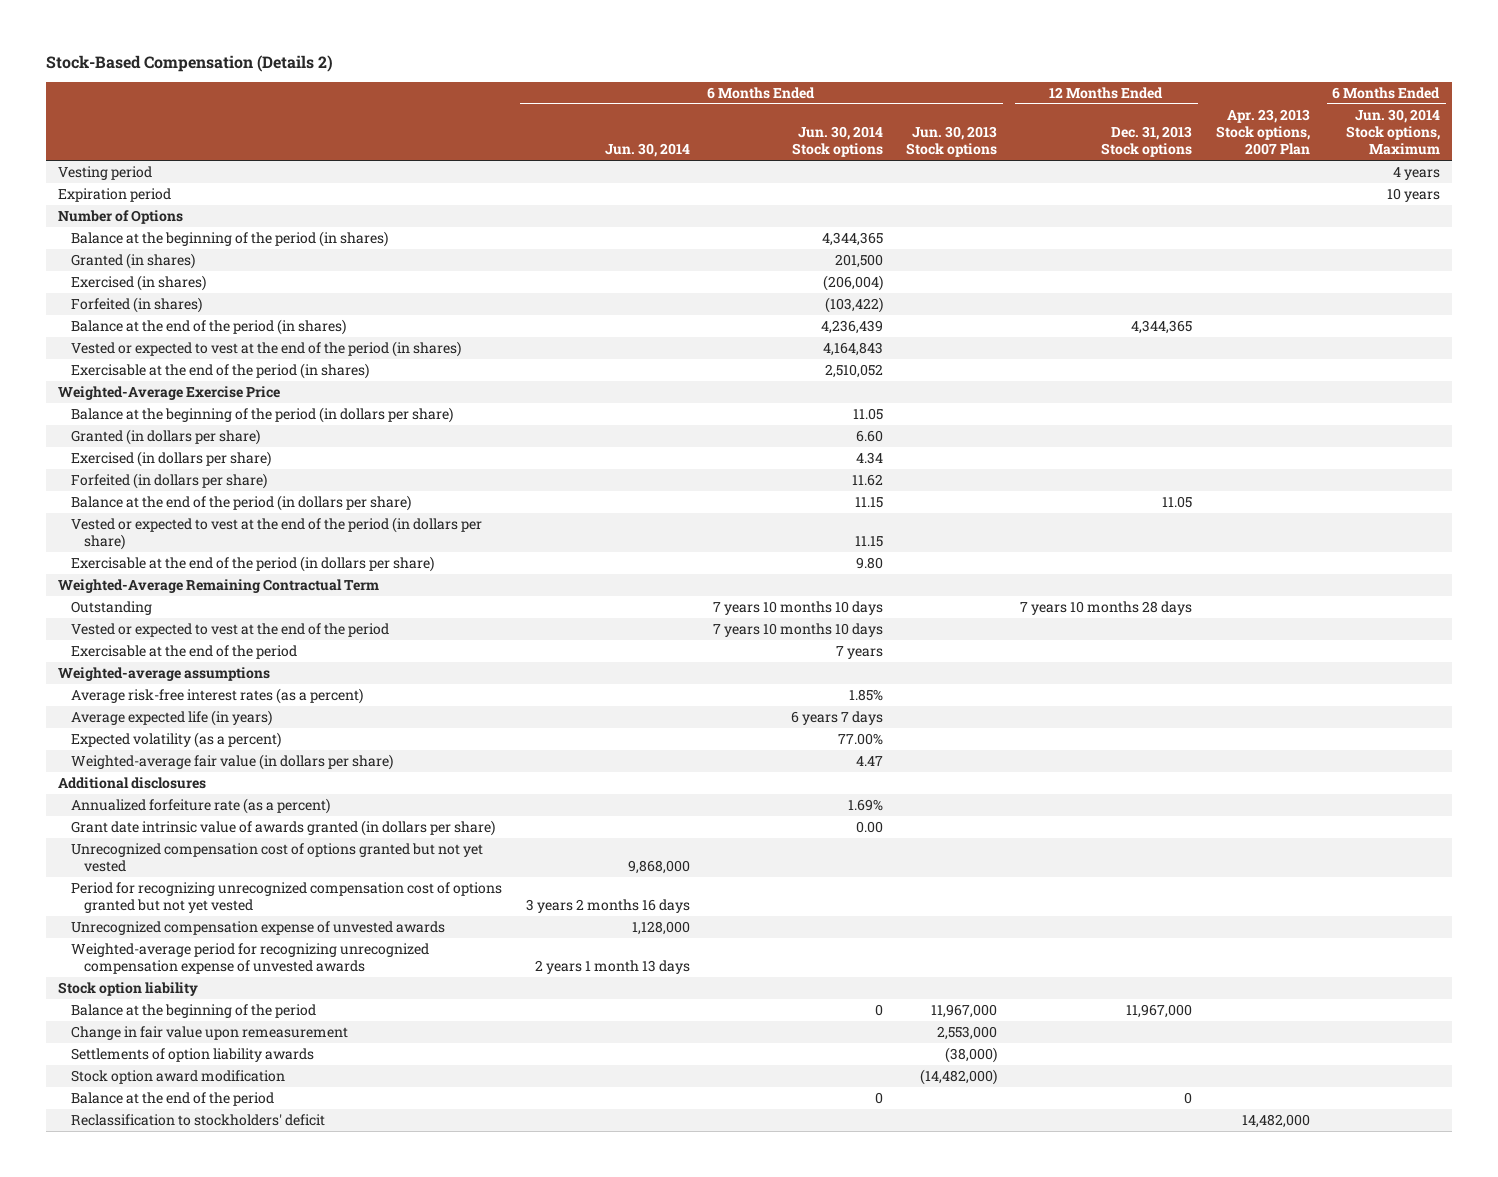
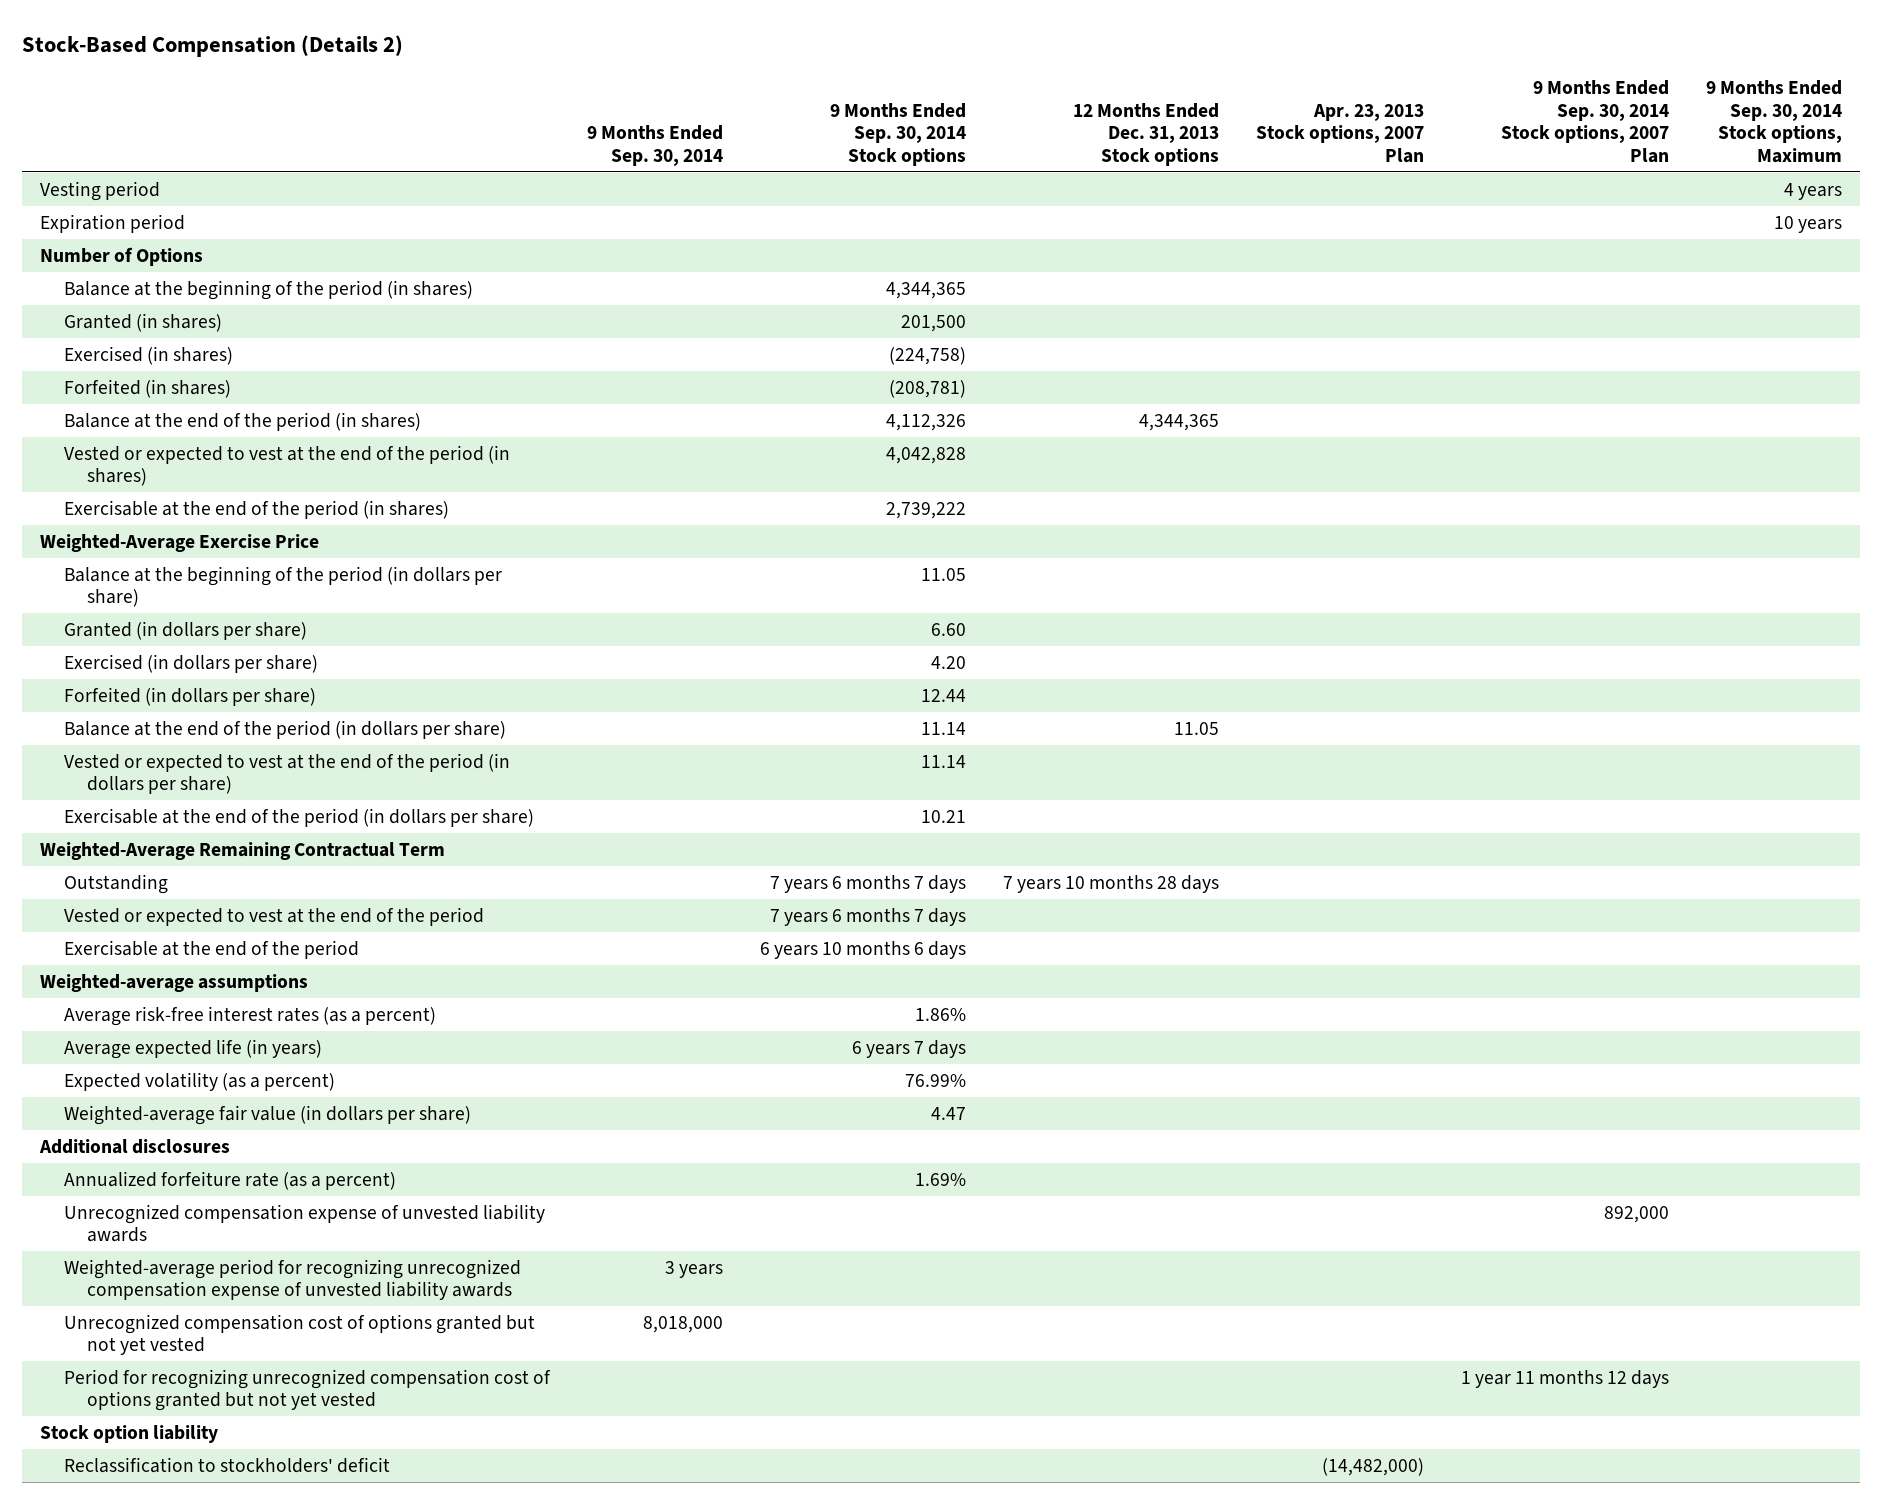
- | 6 Months Ended Jun. 30, 2014 | 6 Months Ended Jun. 30, 2014 Stock options | 6 Months Ended Jun. 30, 2013 Stock options | 12 Months Ended Dec. 31, 2013 Stock options | Apr. 23, 2013 Stock options, 2007 Plan | 6 Months Ended Jun. 30, 2014 Stock options, Maximum
+ | 9 Months Ended Sep. 30, 2014 | 9 Months Ended Sep. 30, 2014 Stock options | 12 Months Ended Dec. 31, 2013 Stock options | Apr. 23, 2013 Stock options, 2007 Plan | 9 Months Ended Sep. 30, 2014 Stock options, 2007 Plan | 9 Months Ended Sep. 30, 2014 Stock options, Maximum
- Grant date intrinsic value of awards granted (in dollars per share) | | 0.00 | | | |
+ Unrecognized compensation expense of unvested liability awards | | | | | 892,000 |
+ Weighted-average period for recognizing unrecognized compensation expense of unvested liability awards | 3 years | | | | |
- Unrecognized compensation expense of unvested awards | 1,128,000 | | | | |
- Weighted-average period for recognizing unrecognized compensation expense of unvested awards | 2 years 1 month 13 days | | | | |
- Balance at the beginning of the period | | 0 | 11,967,000 | 11,967,000 | |
- Change in fair value upon remeasurement | | | 2,553,000 | | |
- Settlements of option liability awards | | | (38,000) | | |
- Stock option award modification | | | (14,482,000) | | |
- Balance at the end of the period | | 0 | | 0 | |
- Reclassification to stockholders' deficit | | | | | 14,482,000 |
+ Reclassification to stockholders' deficit | | | | (14,482,000) | |

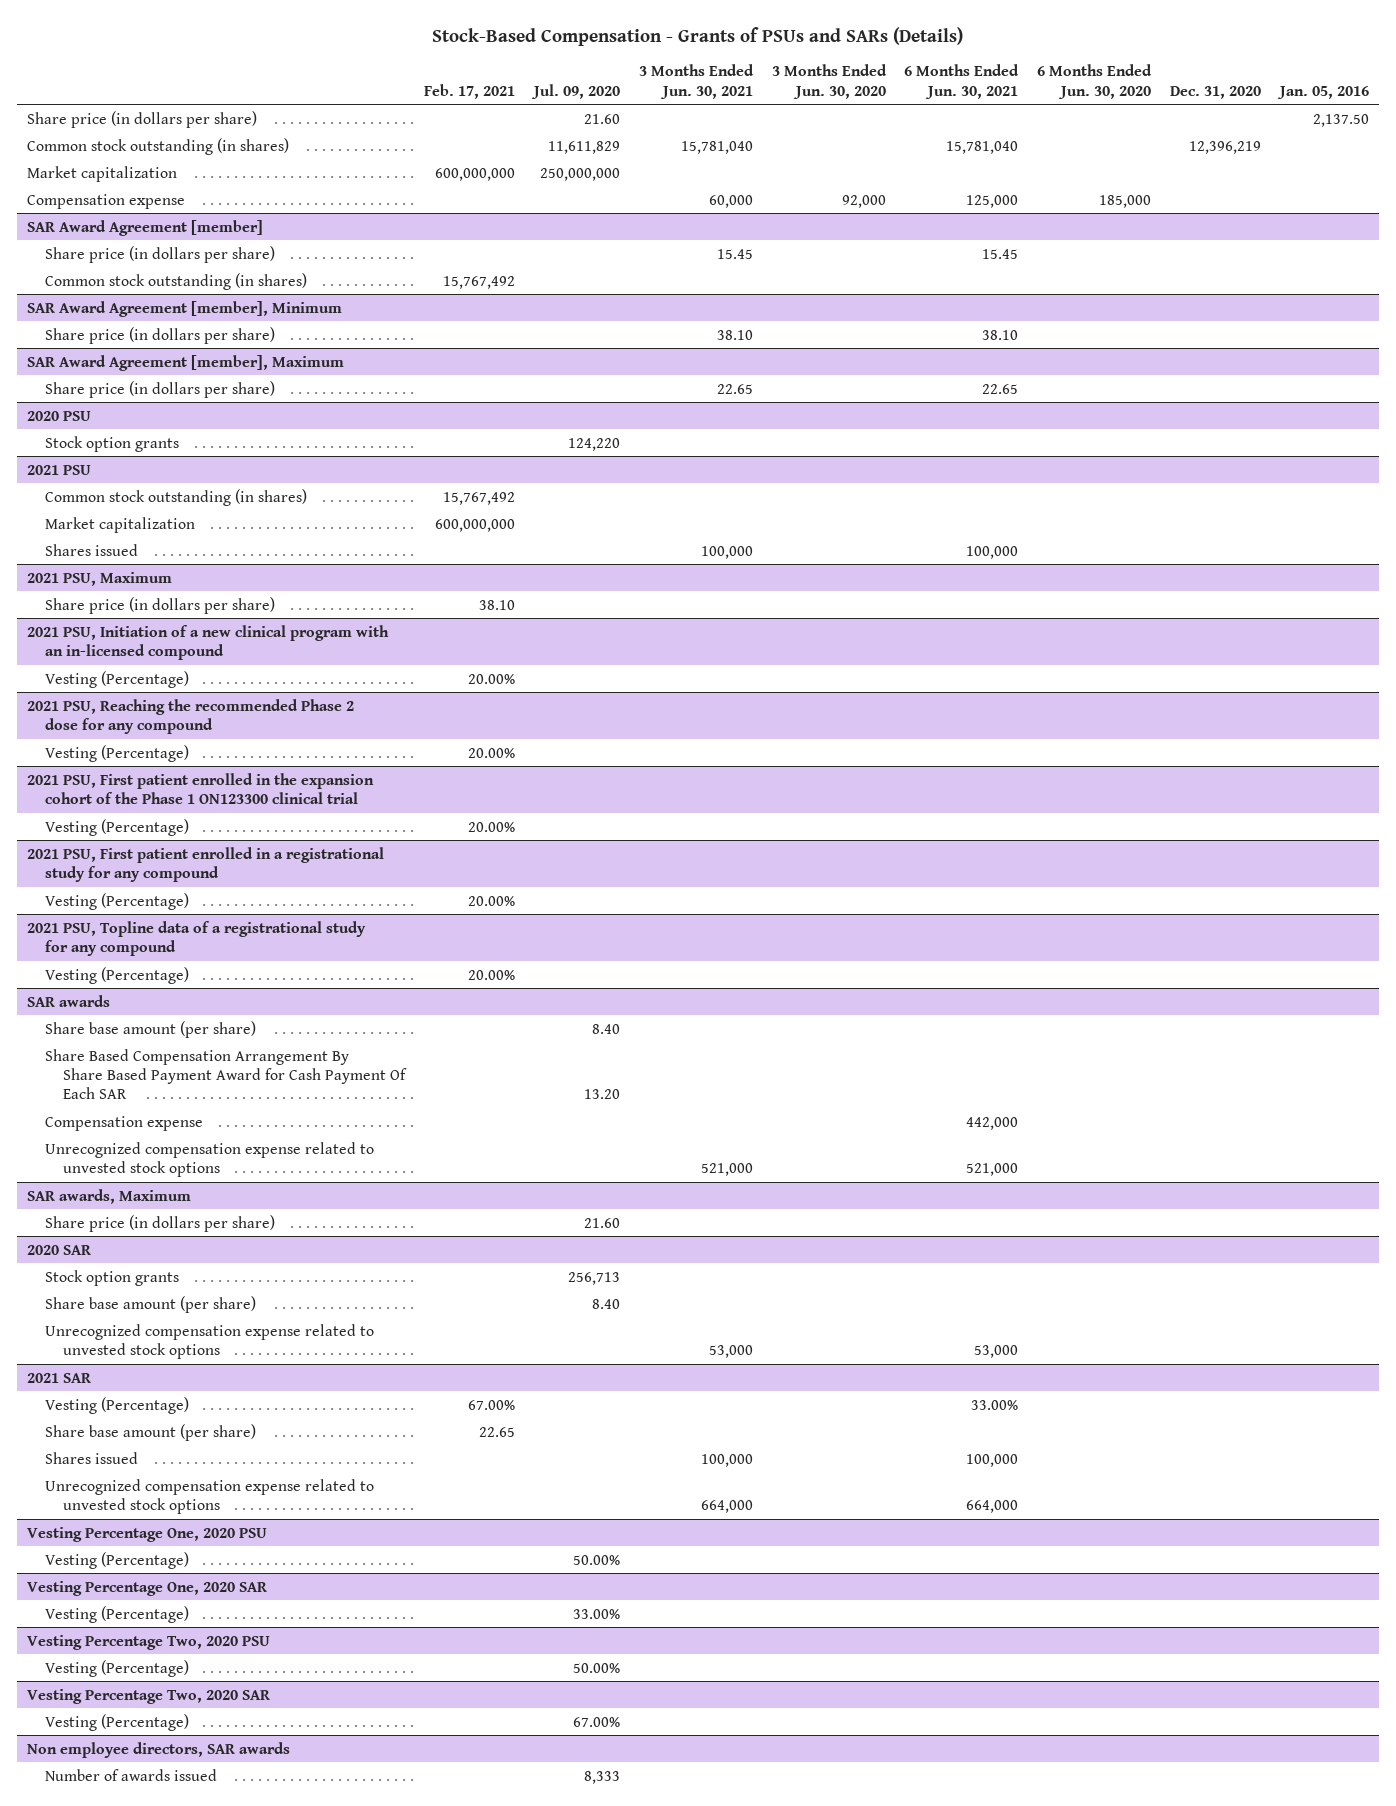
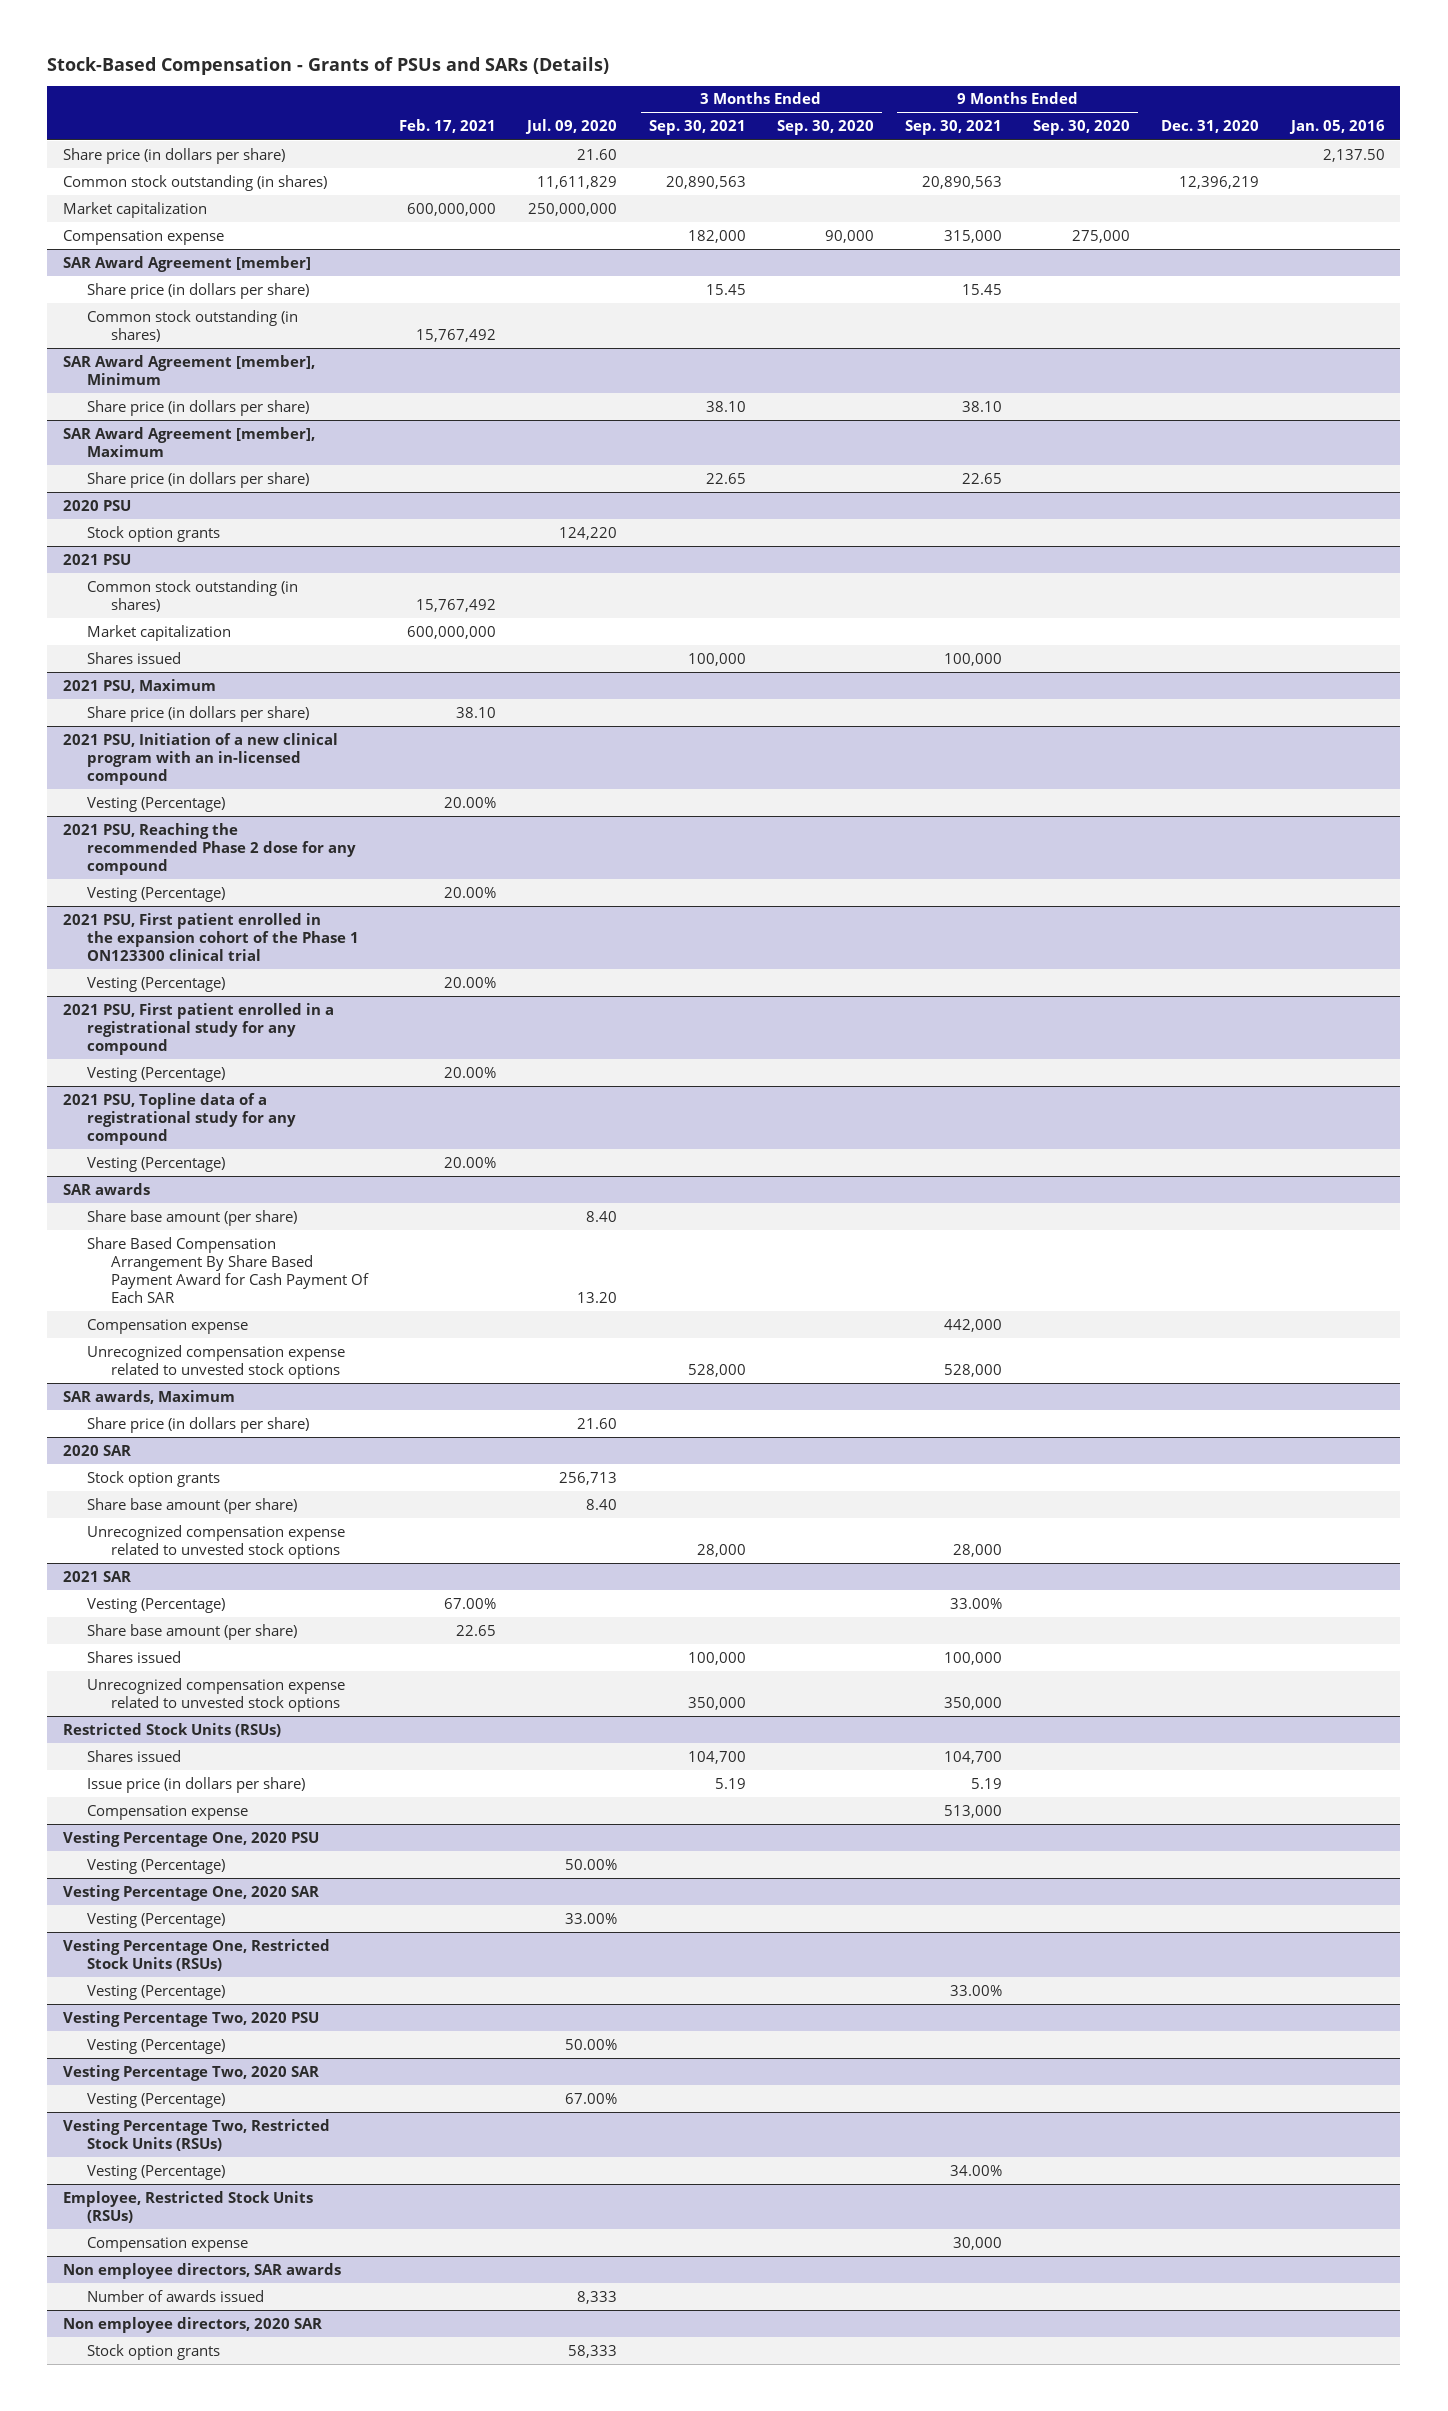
- | Feb. 17, 2021 | Jul. 09, 2020 | 3 Months Ended Jun. 30, 2021 | 3 Months Ended Jun. 30, 2020 | 6 Months Ended Jun. 30, 2021 | 6 Months Ended Jun. 30, 2020 | Dec. 31, 2020 | Jan. 05, 2016
+ | Feb. 17, 2021 | Jul. 09, 2020 | 3 Months Ended Sep. 30, 2021 | 3 Months Ended Sep. 30, 2020 | 9 Months Ended Sep. 30, 2021 | 9 Months Ended Sep. 30, 2020 | Dec. 31, 2020 | Jan. 05, 2016
+ Restricted Stock Units (RSUs)
+ Shares issued | | | 104,700 | | 104,700 | | |
+ Issue price (in dollars per share) | | | 5.19 | | 5.19 | | |
+ Compensation expense | | | | | 513,000 | | |
+ Vesting Percentage One, Restricted Stock Units (RSUs)
+ Vesting (Percentage) | | | | | 33.00% | | |
+ Vesting Percentage Two, Restricted Stock Units (RSUs)
+ Vesting (Percentage) | | | | | 34.00% | | |
+ Employee, Restricted Stock Units (RSUs)
+ Compensation expense | | | | | 30,000 | | |
+ Non employee directors, 2020 SAR
+ Stock option grants | | 58,333 | | | | | |

